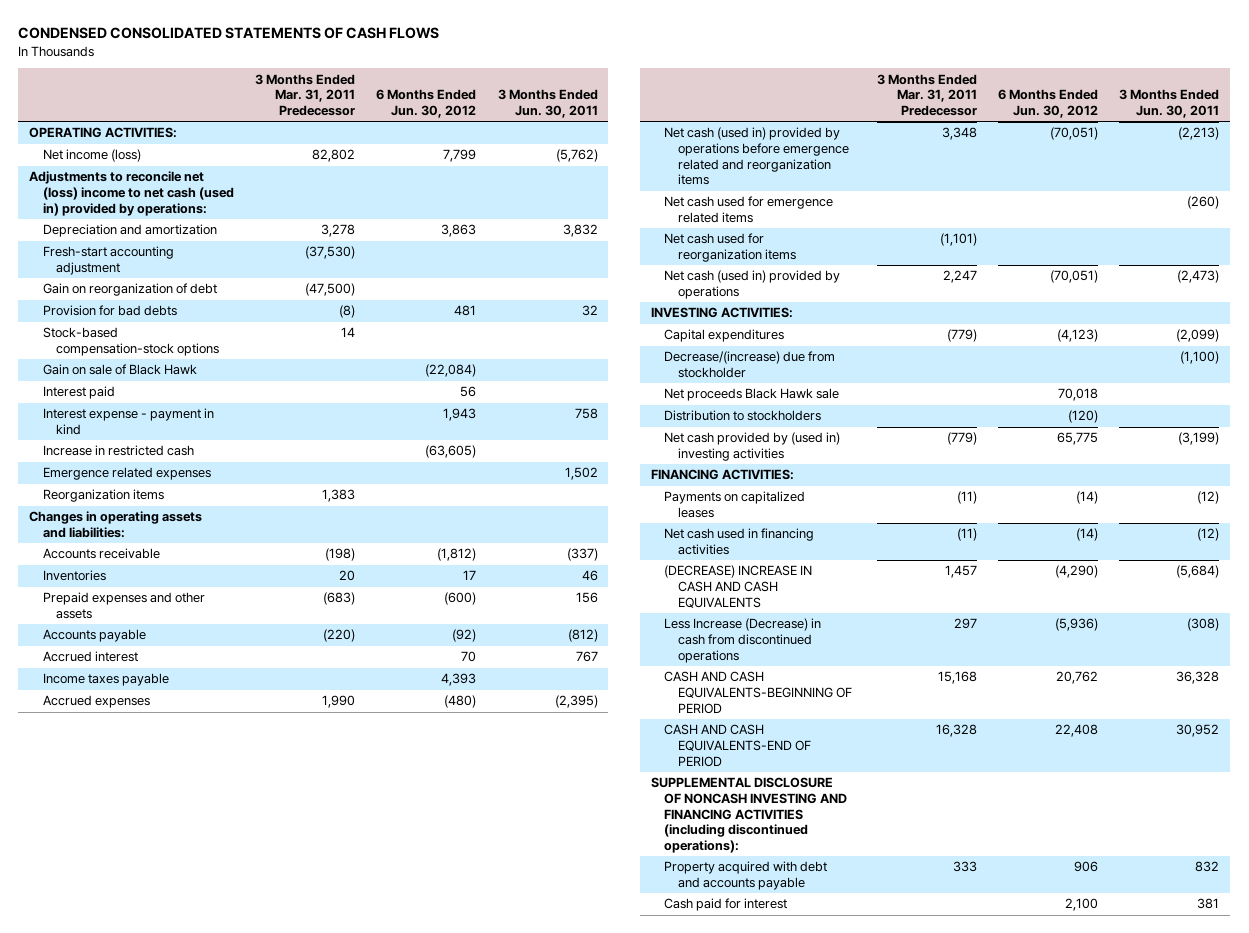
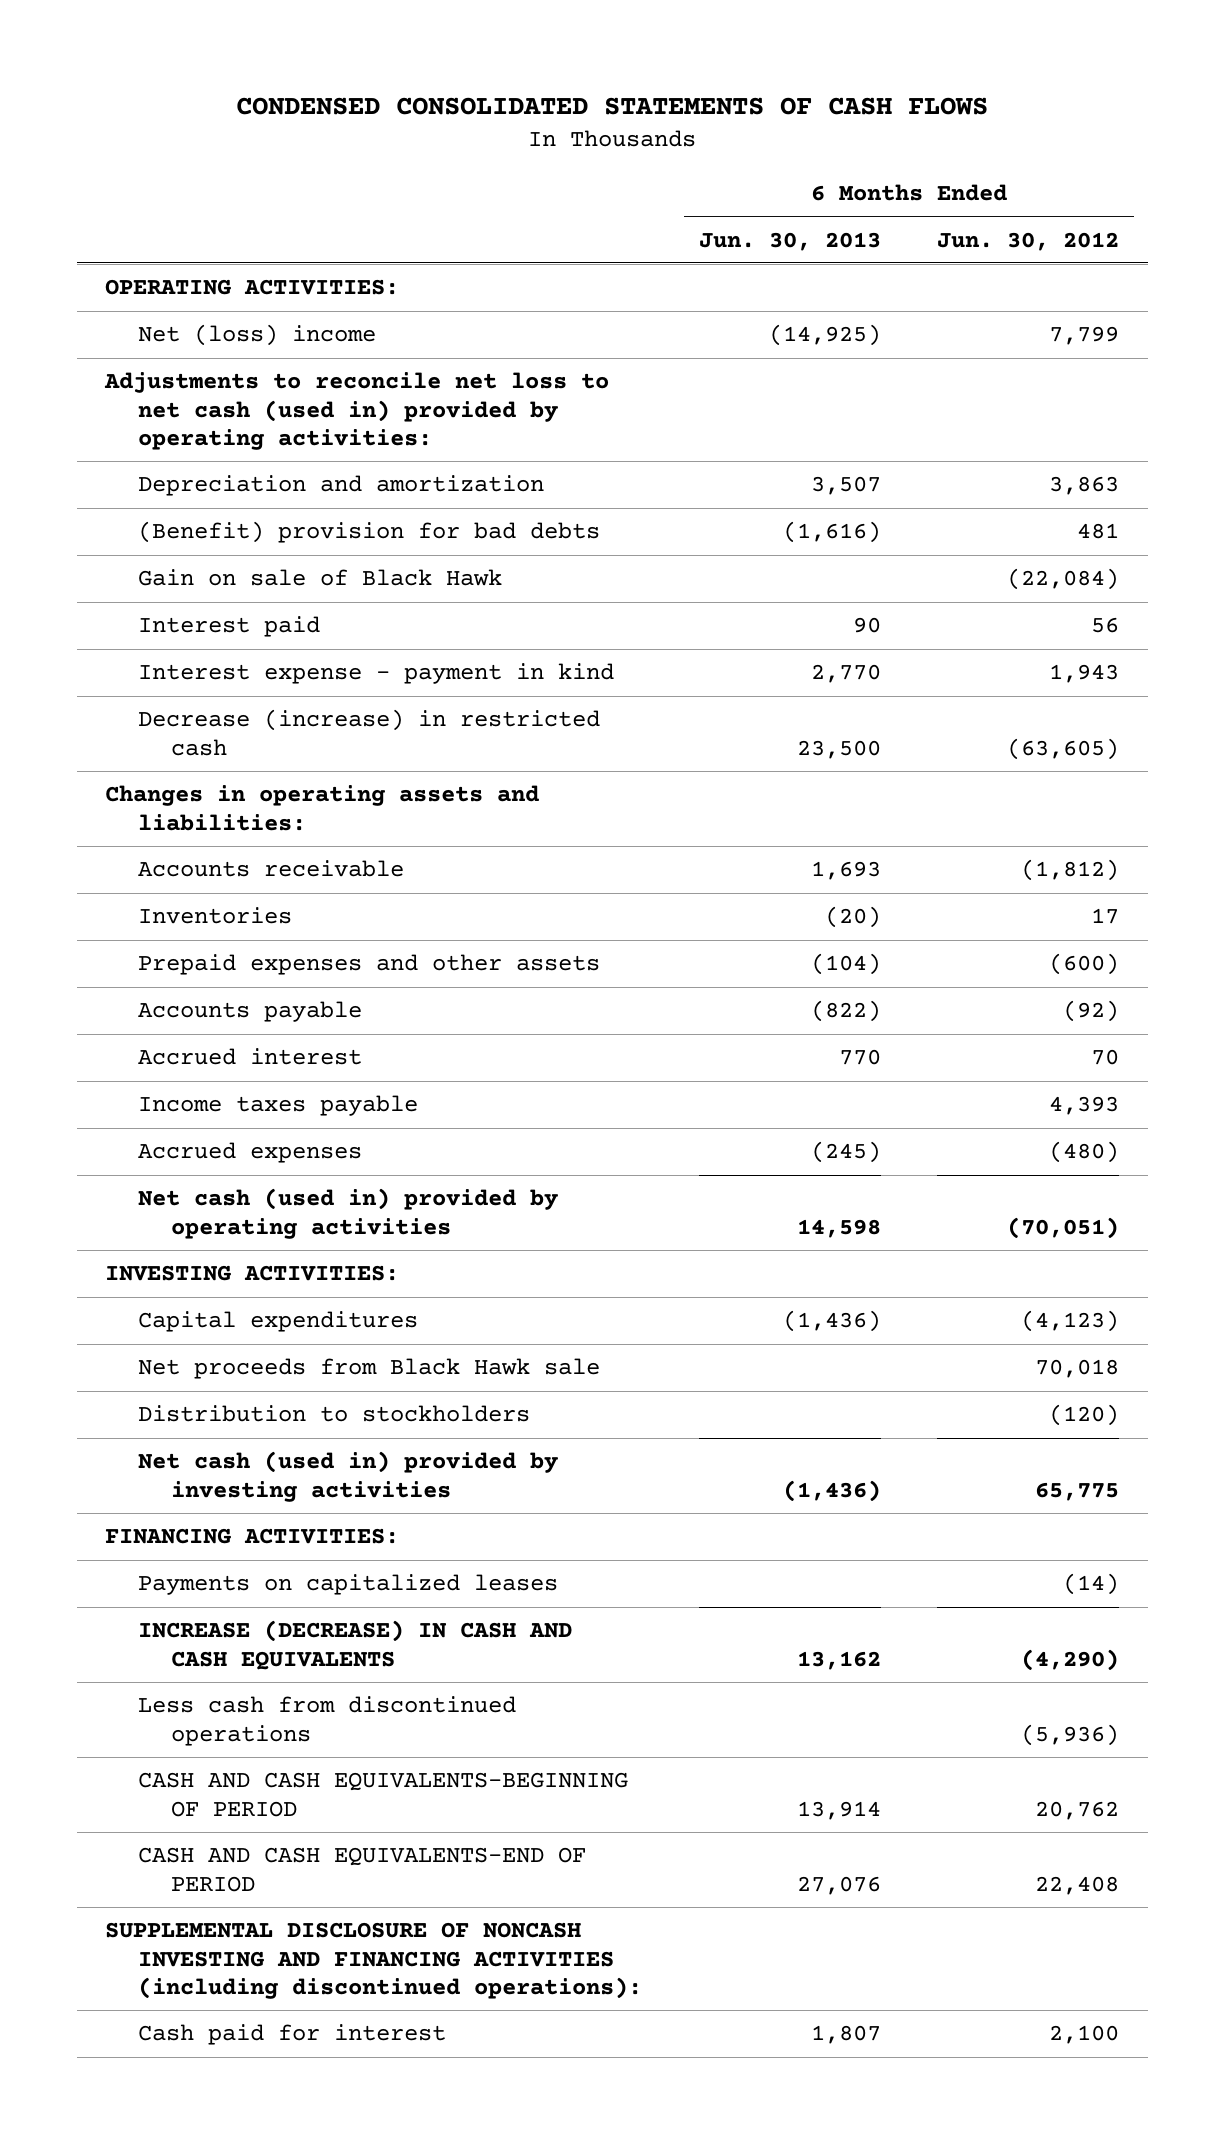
- | 3 Months Ended Mar. 31, 2011 Predecessor | 6 Months Ended Jun. 30, 2012 | 3 Months Ended Jun. 30, 2011
+ | 6 Months Ended Jun. 30, 2013 | 6 Months Ended Jun. 30, 2012
- Net income (loss) | 82,802 | 7,799 | (5,762)
- Adjustments to reconcile net (loss) income to net cash (used in) provided by operations:
+ Net (loss) income | (14,925) | 7,799
+ Adjustments to reconcile net loss to net cash (used in) provided by operating activities:
- Fresh-start accounting adjustment | (37,530) | |
- Gain on reorganization of debt | (47,500) | |
- Provision for bad debts | (8) | 481 | 32
- Stock-based compensation-stock options | 14 | |
+ (Benefit) provision for bad debts | (1,616) | 481
- Increase in restricted cash | | (63,605) |
- Emergence related expenses | | | 1,502
- Reorganization items | 1,383 | |
+ Decrease (increase) in restricted cash | 23,500 | (63,605)
- Net cash (used in) provided by operations before emergence related and reorganization items | 3,348 | (70,051) | (2,213)
- Net cash used for emergence related items | | | (260)
- Net cash used for reorganization items | (1,101) | |
- Net cash (used in) provided by operations | 2,247 | (70,051) | (2,473)
+ Net cash (used in) provided by operating activities | 14,598 | (70,051)
- Decrease/(increase) due from stockholder | | | (1,100)
- Net proceeds Black Hawk sale | | 70,018 |
+ Net proceeds from Black Hawk sale | | 70,018
- Net cash provided by (used in) investing activities | (779) | 65,775 | (3,199)
+ Net cash (used in) provided by investing activities | (1,436) | 65,775
- Net cash used in financing activities | (11) | (14) | (12)
- (DECREASE) INCREASE IN CASH AND CASH EQUIVALENTS | 1,457 | (4,290) | (5,684)
- Less Increase (Decrease) in cash from discontinued operations | 297 | (5,936) | (308)
+ INCREASE (DECREASE) IN CASH AND CASH EQUIVALENTS | 13,162 | (4,290)
+ Less cash from discontinued operations | | (5,936)
- Property acquired with debt and accounts payable | 333 | 906 | 832

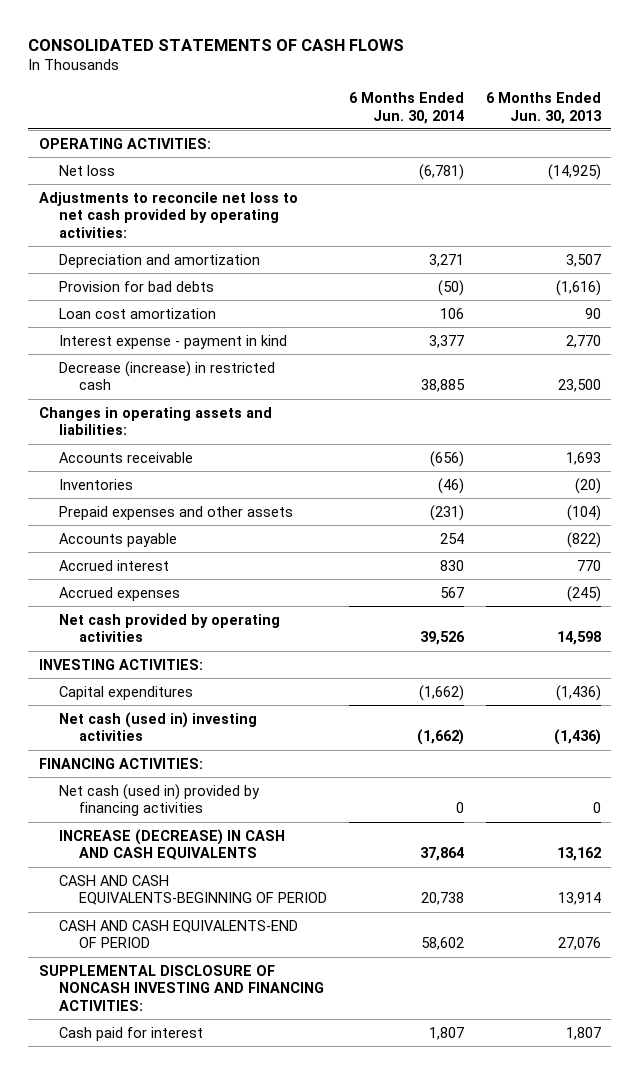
- CONDENSED CONSOLIDATED STATEMENTS OF CASH FLOWS
+ CONSOLIDATED STATEMENTS OF CASH FLOWS
- | 6 Months Ended Jun. 30, 2013 | 6 Months Ended Jun. 30, 2012
+ | 6 Months Ended Jun. 30, 2014 | 6 Months Ended Jun. 30, 2013
- Net (loss) income | (14,925) | 7,799
- Adjustments to reconcile net loss to net cash (used in) provided by operating activities:
+ Net loss | (6,781) | (14,925)
+ Adjustments to reconcile net loss to net cash provided by operating activities:
- (Benefit) provision for bad debts | (1,616) | 481
- Gain on sale of Black Hawk | | (22,084)
- Interest paid | 90 | 56
+ Provision for bad debts | (50) | (1,616)
+ Loan cost amortization | 106 | 90
- Income taxes payable | | 4,393
- Net cash (used in) provided by operating activities | 14,598 | (70,051)
+ Net cash provided by operating activities | 39,526 | 14,598
- Net proceeds from Black Hawk sale | | 70,018
- Distribution to stockholders | | (120)
- Net cash (used in) provided by investing activities | (1,436) | 65,775
+ Net cash (used in) investing activities | (1,662) | (1,436)
- Payments on capitalized leases | | (14)
+ Net cash (used in) provided by financing activities | 0 | 0
- Less cash from discontinued operations | | (5,936)
- SUPPLEMENTAL DISCLOSURE OF NONCASH INVESTING AND FINANCING ACTIVITIES (including discontinued operations):
+ SUPPLEMENTAL DISCLOSURE OF NONCASH INVESTING AND FINANCING ACTIVITIES:

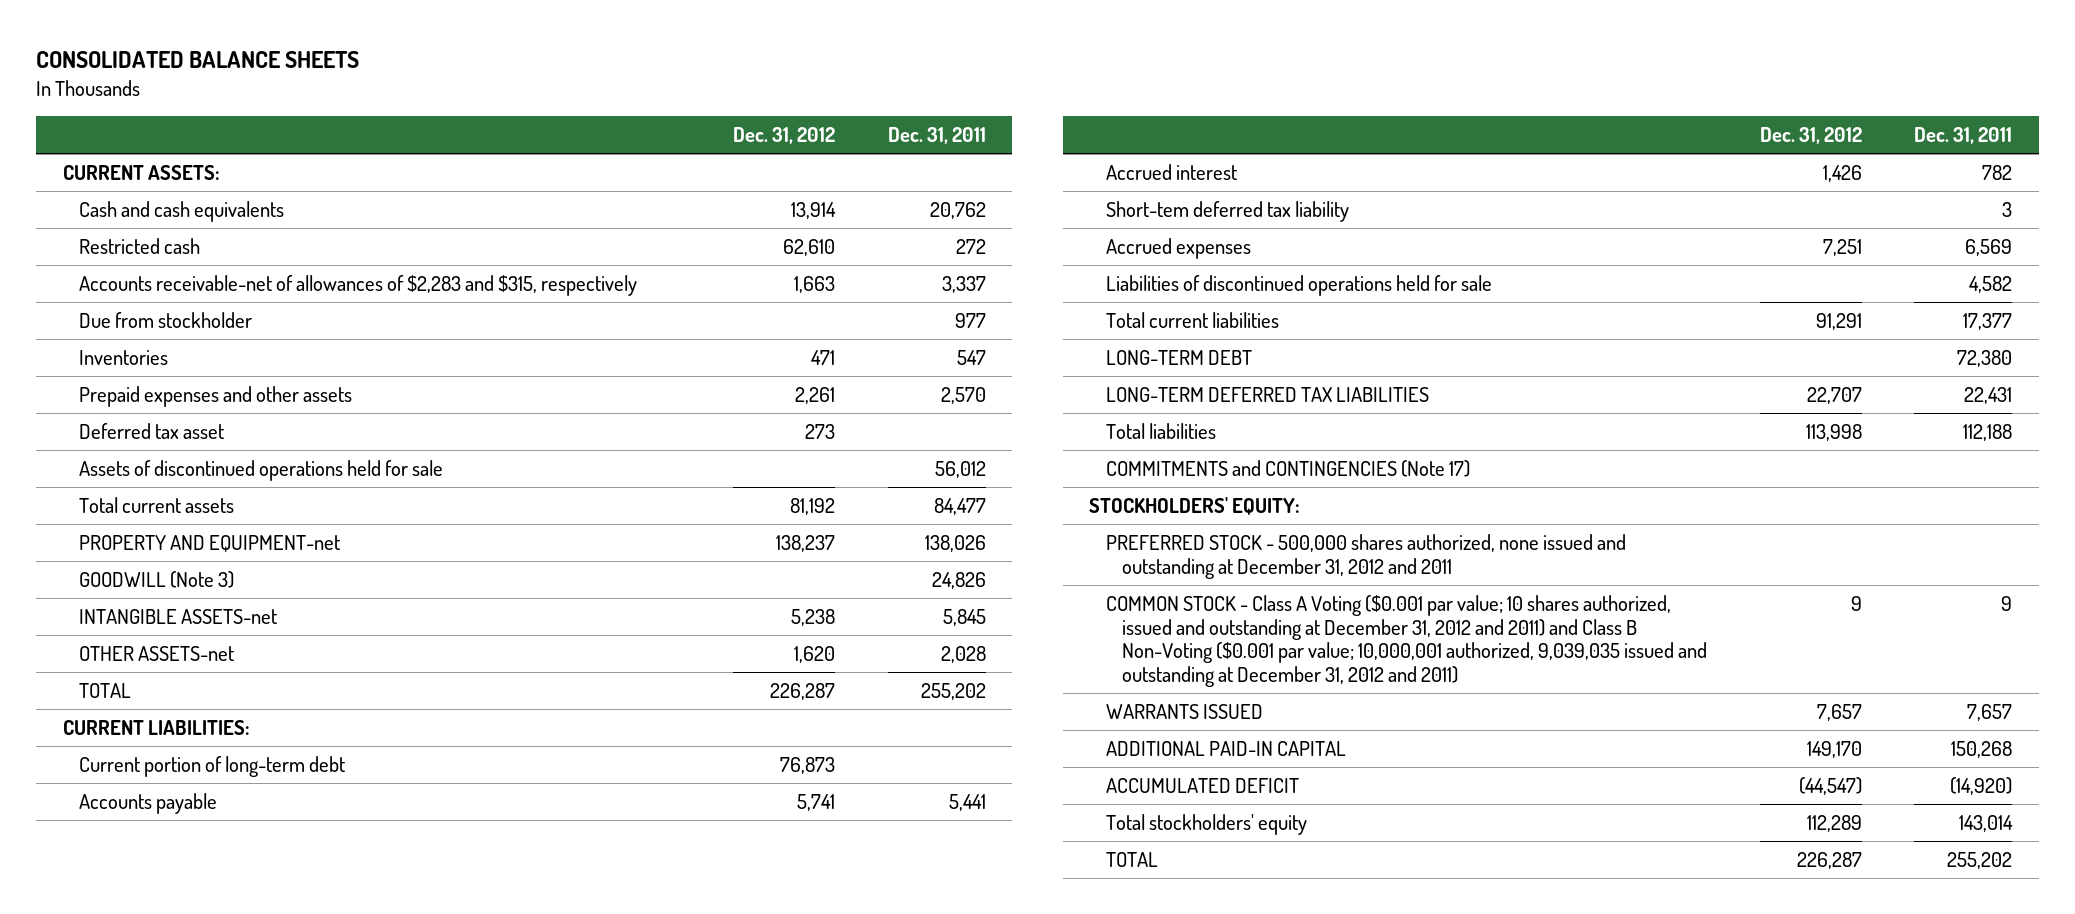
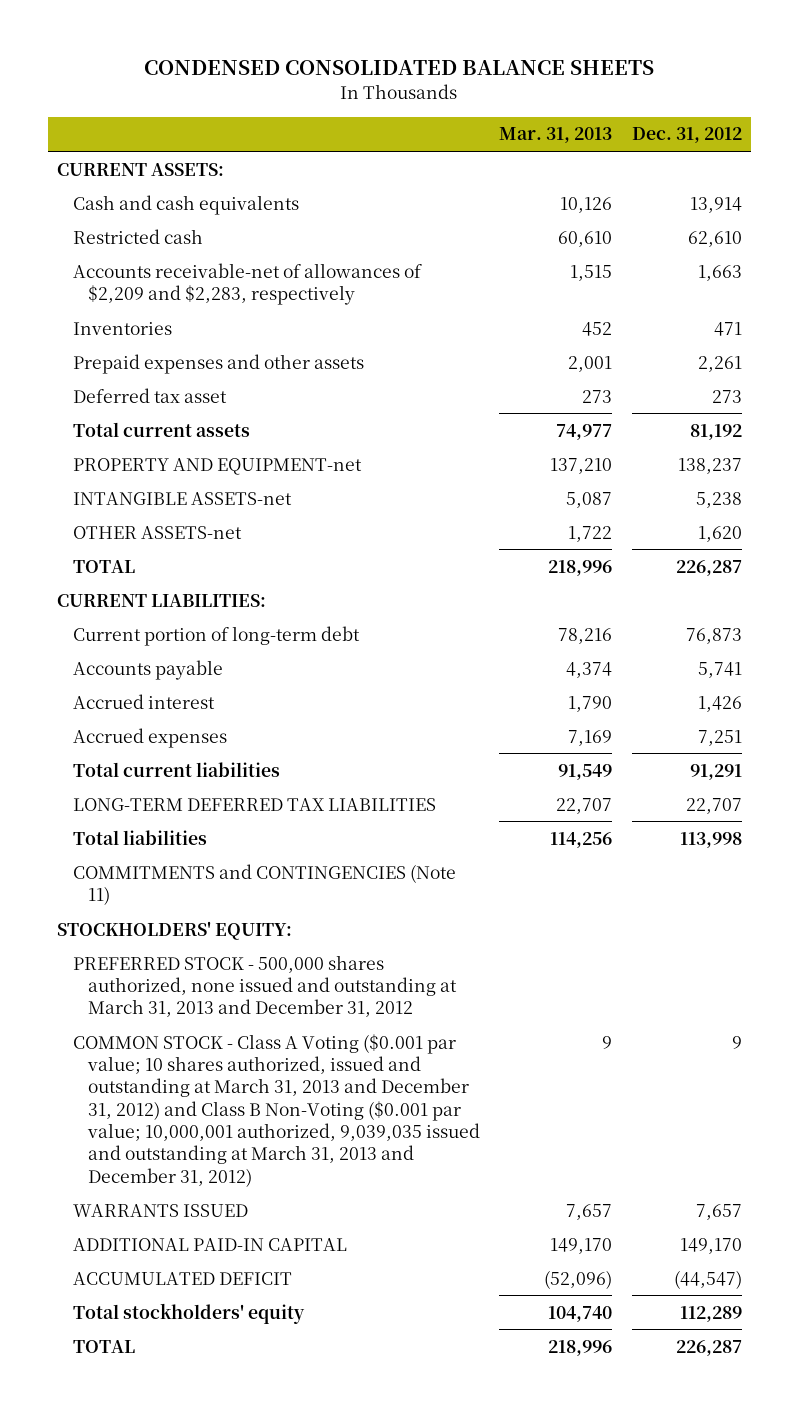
- CONSOLIDATED BALANCE SHEETS
+ CONDENSED CONSOLIDATED BALANCE SHEETS
- | Dec. 31, 2012 | Dec. 31, 2011
+ | Mar. 31, 2013 | Dec. 31, 2012
- Accounts receivable-net of allowances of $2,283 and $315, respectively | 1,663 | 3,337
- Due from stockholder | | 977
+ Accounts receivable-net of allowances of $2,209 and $2,283, respectively | 1,515 | 1,663
- Assets of discontinued operations held for sale | | 56,012
- GOODWILL (Note 3) | | 24,826
- Short-tem deferred tax liability | | 3
- Liabilities of discontinued operations held for sale | | 4,582
- LONG-TERM DEBT | | 72,380
- COMMITMENTS and CONTINGENCIES (Note 17)
+ COMMITMENTS and CONTINGENCIES (Note 11)
- PREFERRED STOCK - 500,000 shares authorized, none issued and outstanding at December 31, 2012 and 2011
- COMMON STOCK - Class A Voting ($0.001 par value; 10 shares authorized, issued and outstanding at December 31, 2012 and 2011) and Class B Non-Voting ($0.001 par value; 10,000,001 authorized, 9,039,035 issued and outstanding at December 31, 2012 and 2011) | 9 | 9
+ PREFERRED STOCK - 500,000 shares authorized, none issued and outstanding at March 31, 2013 and December 31, 2012
+ COMMON STOCK - Class A Voting ($0.001 par value; 10 shares authorized, issued and outstanding at March 31, 2013 and December 31, 2012) and Class B Non-Voting ($0.001 par value; 10,000,001 authorized, 9,039,035 issued and outstanding at March 31, 2013 and December 31, 2012) | 9 | 9

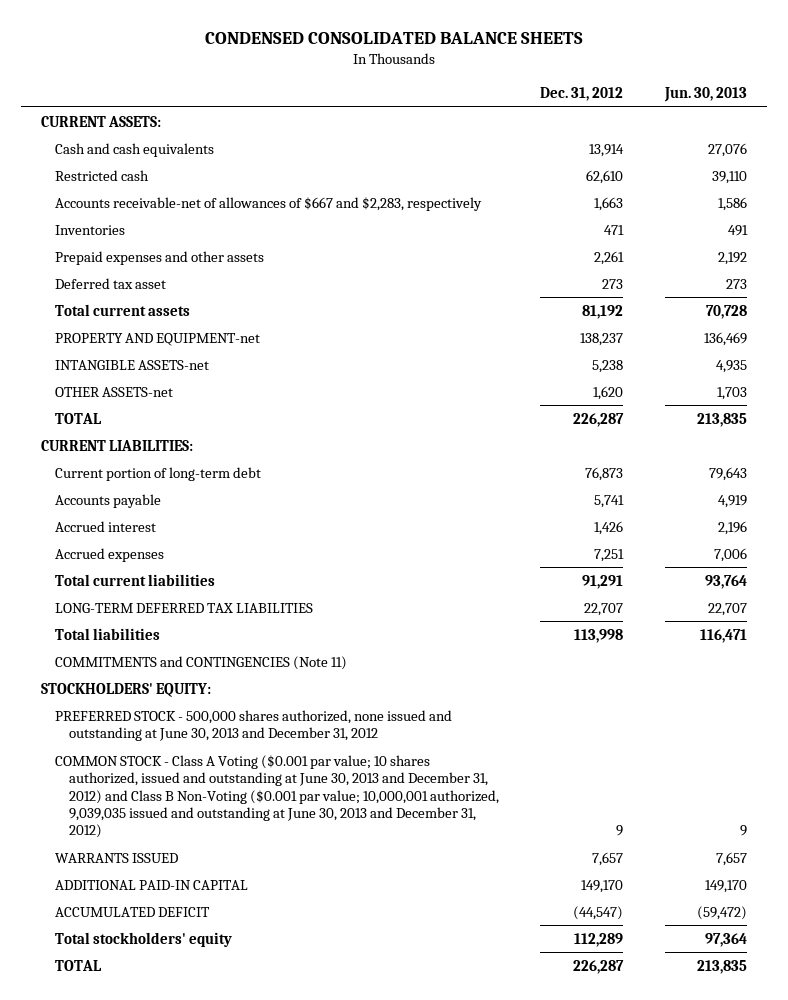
- | Mar. 31, 2013 | Dec. 31, 2012
+ | Dec. 31, 2012 | Jun. 30, 2013
- Accounts receivable-net of allowances of $2,209 and $2,283, respectively | 1,515 | 1,663
+ Accounts receivable-net of allowances of $667 and $2,283, respectively | 1,663 | 1,586
- PREFERRED STOCK - 500,000 shares authorized, none issued and outstanding at March 31, 2013 and December 31, 2012
- COMMON STOCK - Class A Voting ($0.001 par value; 10 shares authorized, issued and outstanding at March 31, 2013 and December 31, 2012) and Class B Non-Voting ($0.001 par value; 10,000,001 authorized, 9,039,035 issued and outstanding at March 31, 2013 and December 31, 2012) | 9 | 9
+ PREFERRED STOCK - 500,000 shares authorized, none issued and outstanding at June 30, 2013 and December 31, 2012
+ COMMON STOCK - Class A Voting ($0.001 par value; 10 shares authorized, issued and outstanding at June 30, 2013 and December 31, 2012) and Class B Non-Voting ($0.001 par value; 10,000,001 authorized, 9,039,035 issued and outstanding at June 30, 2013 and December 31, 2012) | 9 | 9

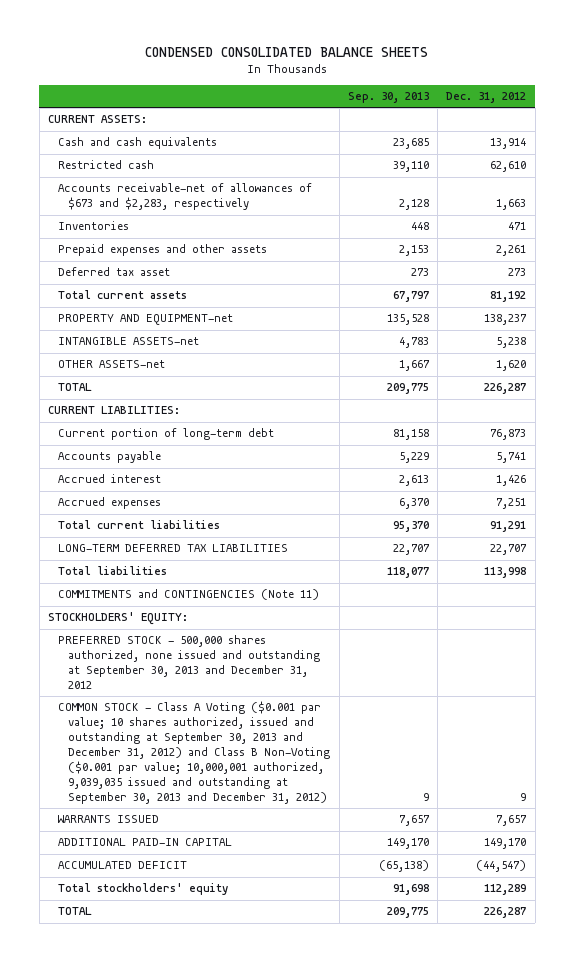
- | Dec. 31, 2012 | Jun. 30, 2013
+ | Sep. 30, 2013 | Dec. 31, 2012
- Accounts receivable-net of allowances of $667 and $2,283, respectively | 1,663 | 1,586
+ Accounts receivable-net of allowances of $673 and $2,283, respectively | 2,128 | 1,663
- PREFERRED STOCK - 500,000 shares authorized, none issued and outstanding at June 30, 2013 and December 31, 2012
- COMMON STOCK - Class A Voting ($0.001 par value; 10 shares authorized, issued and outstanding at June 30, 2013 and December 31, 2012) and Class B Non-Voting ($0.001 par value; 10,000,001 authorized, 9,039,035 issued and outstanding at June 30, 2013 and December 31, 2012) | 9 | 9
+ PREFERRED STOCK - 500,000 shares authorized, none issued and outstanding at September 30, 2013 and December 31, 2012
+ COMMON STOCK - Class A Voting ($0.001 par value; 10 shares authorized, issued and outstanding at September 30, 2013 and December 31, 2012) and Class B Non-Voting ($0.001 par value; 10,000,001 authorized, 9,039,035 issued and outstanding at September 30, 2013 and December 31, 2012) | 9 | 9

